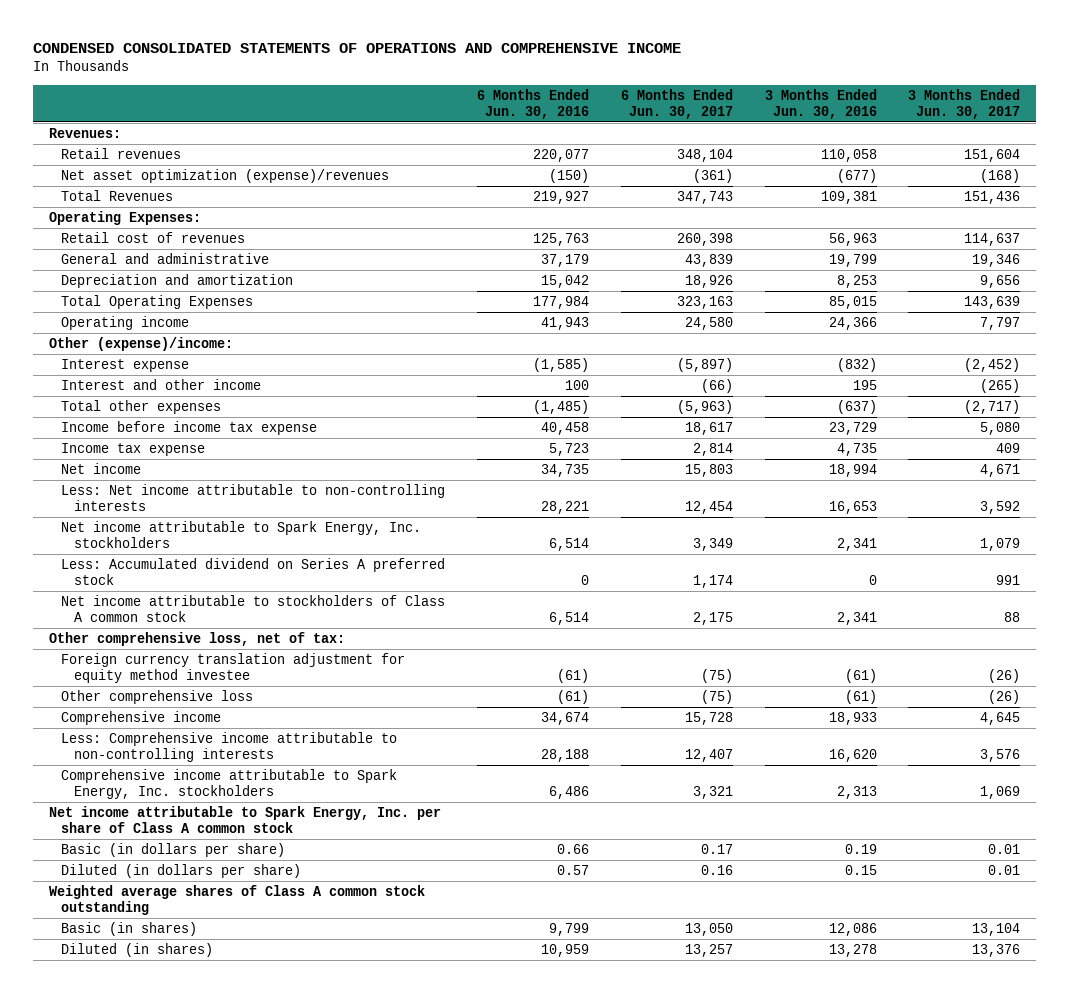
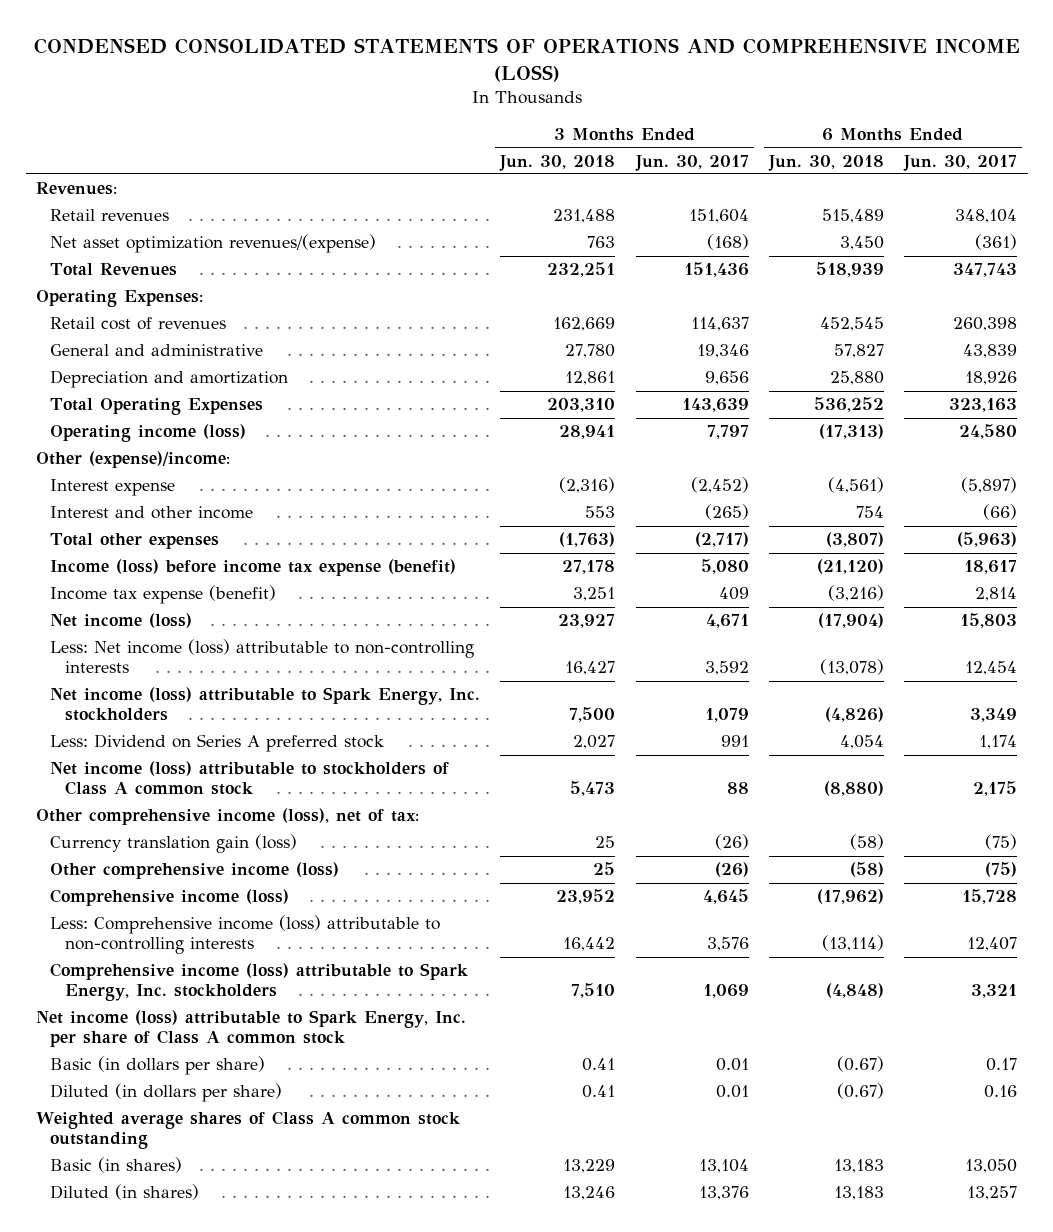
- CONDENSED CONSOLIDATED STATEMENTS OF OPERATIONS AND COMPREHENSIVE INCOME
+ CONDENSED CONSOLIDATED STATEMENTS OF OPERATIONS AND COMPREHENSIVE INCOME (LOSS)
- | 6 Months Ended Jun. 30, 2016 | 6 Months Ended Jun. 30, 2017 | 3 Months Ended Jun. 30, 2016 | 3 Months Ended Jun. 30, 2017
+ | 3 Months Ended Jun. 30, 2018 | 3 Months Ended Jun. 30, 2017 | 6 Months Ended Jun. 30, 2018 | 6 Months Ended Jun. 30, 2017
- Net asset optimization (expense)/revenues | (150) | (361) | (677) | (168)
+ Net asset optimization revenues/(expense) | 763 | (168) | 3,450 | (361)
- Operating income | 41,943 | 24,580 | 24,366 | 7,797
+ Operating income (loss) | 28,941 | 7,797 | (17,313) | 24,580
- Income before income tax expense | 40,458 | 18,617 | 23,729 | 5,080
- Income tax expense | 5,723 | 2,814 | 4,735 | 409
- Net income | 34,735 | 15,803 | 18,994 | 4,671
- Less: Net income attributable to non-controlling interests | 28,221 | 12,454 | 16,653 | 3,592
- Net income attributable to Spark Energy, Inc. stockholders | 6,514 | 3,349 | 2,341 | 1,079
- Less: Accumulated dividend on Series A preferred stock | 0 | 1,174 | 0 | 991
- Net income attributable to stockholders of Class A common stock | 6,514 | 2,175 | 2,341 | 88
- Other comprehensive loss, net of tax:
- Foreign currency translation adjustment for equity method investee | (61) | (75) | (61) | (26)
- Other comprehensive loss | (61) | (75) | (61) | (26)
- Comprehensive income | 34,674 | 15,728 | 18,933 | 4,645
- Less: Comprehensive income attributable to non-controlling interests | 28,188 | 12,407 | 16,620 | 3,576
- Comprehensive income attributable to Spark Energy, Inc. stockholders | 6,486 | 3,321 | 2,313 | 1,069
- Net income attributable to Spark Energy, Inc. per share of Class A common stock
+ Income (loss) before income tax expense (benefit) | 27,178 | 5,080 | (21,120) | 18,617
+ Income tax expense (benefit) | 3,251 | 409 | (3,216) | 2,814
+ Net income (loss) | 23,927 | 4,671 | (17,904) | 15,803
+ Less: Net income (loss) attributable to non-controlling interests | 16,427 | 3,592 | (13,078) | 12,454
+ Net income (loss) attributable to Spark Energy, Inc. stockholders | 7,500 | 1,079 | (4,826) | 3,349
+ Less: Dividend on Series A preferred stock | 2,027 | 991 | 4,054 | 1,174
+ Net income (loss) attributable to stockholders of Class A common stock | 5,473 | 88 | (8,880) | 2,175
+ Other comprehensive income (loss), net of tax:
+ Currency translation gain (loss) | 25 | (26) | (58) | (75)
+ Other comprehensive income (loss) | 25 | (26) | (58) | (75)
+ Comprehensive income (loss) | 23,952 | 4,645 | (17,962) | 15,728
+ Less: Comprehensive income (loss) attributable to non-controlling interests | 16,442 | 3,576 | (13,114) | 12,407
+ Comprehensive income (loss) attributable to Spark Energy, Inc. stockholders | 7,510 | 1,069 | (4,848) | 3,321
+ Net income (loss) attributable to Spark Energy, Inc. per share of Class A common stock

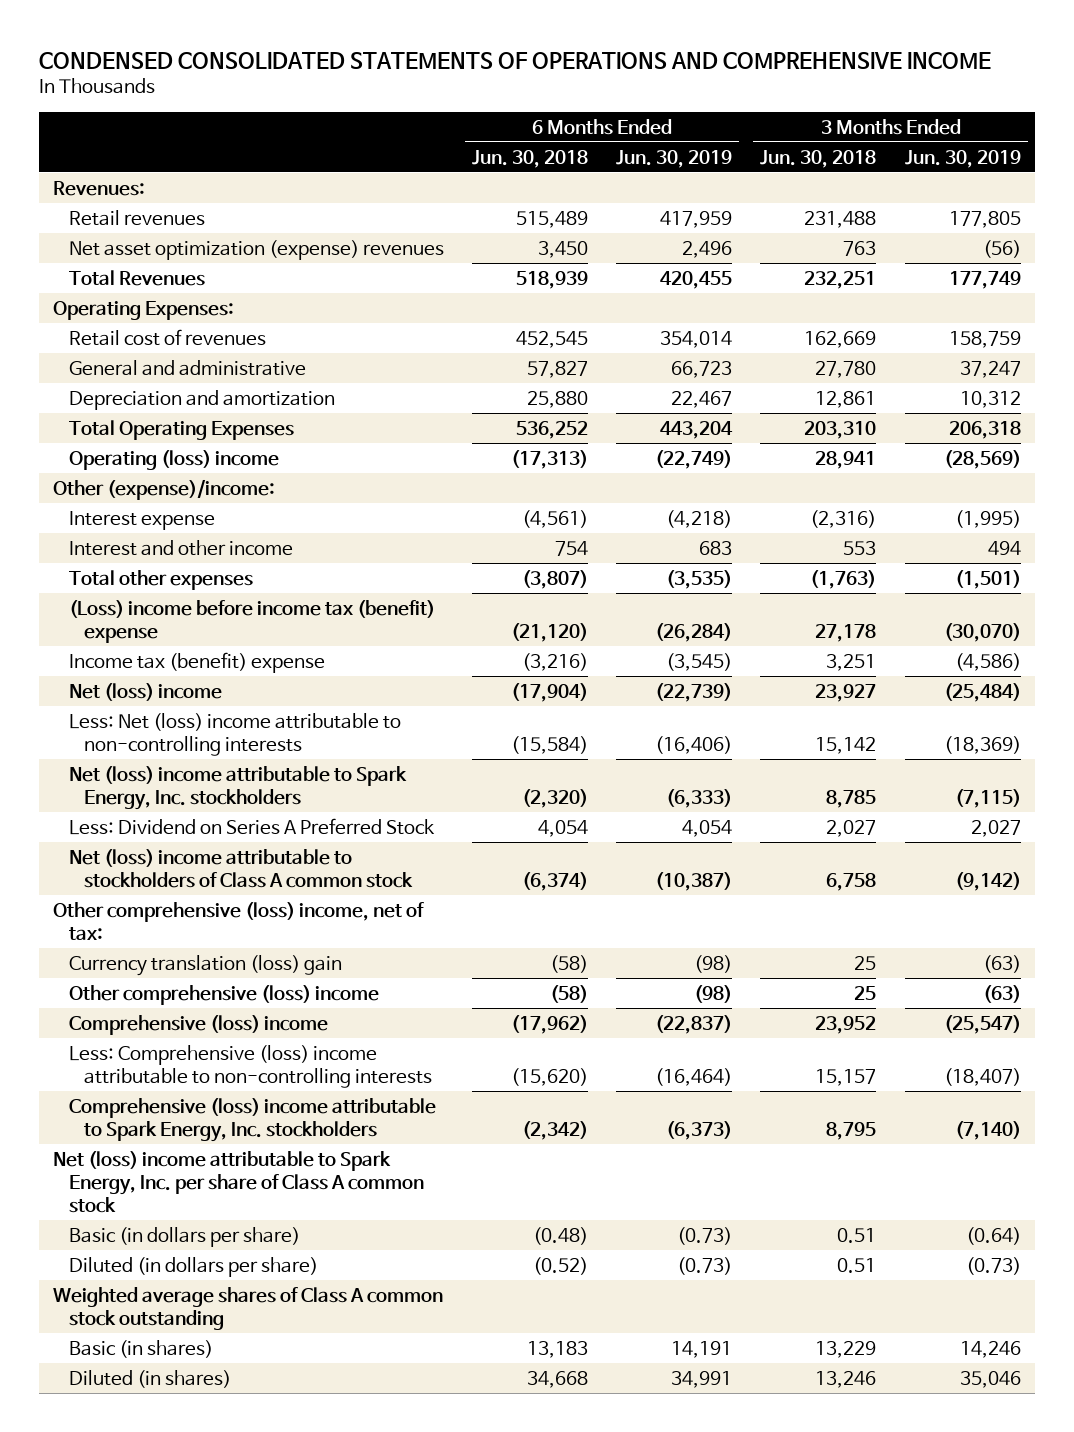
- CONDENSED CONSOLIDATED STATEMENTS OF OPERATIONS AND COMPREHENSIVE INCOME (LOSS)
+ CONDENSED CONSOLIDATED STATEMENTS OF OPERATIONS AND COMPREHENSIVE INCOME
- | 3 Months Ended Jun. 30, 2018 | 3 Months Ended Jun. 30, 2017 | 6 Months Ended Jun. 30, 2018 | 6 Months Ended Jun. 30, 2017
+ | 6 Months Ended Jun. 30, 2018 | 6 Months Ended Jun. 30, 2019 | 3 Months Ended Jun. 30, 2018 | 3 Months Ended Jun. 30, 2019
- Net asset optimization revenues/(expense) | 763 | (168) | 3,450 | (361)
+ Net asset optimization (expense) revenues | 3,450 | 2,496 | 763 | (56)
- Operating income (loss) | 28,941 | 7,797 | (17,313) | 24,580
+ Operating (loss) income | (17,313) | (22,749) | 28,941 | (28,569)
- Income (loss) before income tax expense (benefit) | 27,178 | 5,080 | (21,120) | 18,617
- Income tax expense (benefit) | 3,251 | 409 | (3,216) | 2,814
- Net income (loss) | 23,927 | 4,671 | (17,904) | 15,803
- Less: Net income (loss) attributable to non-controlling interests | 16,427 | 3,592 | (13,078) | 12,454
- Net income (loss) attributable to Spark Energy, Inc. stockholders | 7,500 | 1,079 | (4,826) | 3,349
- Less: Dividend on Series A preferred stock | 2,027 | 991 | 4,054 | 1,174
- Net income (loss) attributable to stockholders of Class A common stock | 5,473 | 88 | (8,880) | 2,175
- Other comprehensive income (loss), net of tax:
- Currency translation gain (loss) | 25 | (26) | (58) | (75)
- Other comprehensive income (loss) | 25 | (26) | (58) | (75)
- Comprehensive income (loss) | 23,952 | 4,645 | (17,962) | 15,728
- Less: Comprehensive income (loss) attributable to non-controlling interests | 16,442 | 3,576 | (13,114) | 12,407
- Comprehensive income (loss) attributable to Spark Energy, Inc. stockholders | 7,510 | 1,069 | (4,848) | 3,321
- Net income (loss) attributable to Spark Energy, Inc. per share of Class A common stock
- Basic (in dollars per share) | 0.41 | 0.01 | (0.67) | 0.17
- Diluted (in dollars per share) | 0.41 | 0.01 | (0.67) | 0.16
+ (Loss) income before income tax (benefit) expense | (21,120) | (26,284) | 27,178 | (30,070)
+ Income tax (benefit) expense | (3,216) | (3,545) | 3,251 | (4,586)
+ Net (loss) income | (17,904) | (22,739) | 23,927 | (25,484)
+ Less: Net (loss) income attributable to non-controlling interests | (15,584) | (16,406) | 15,142 | (18,369)
+ Net (loss) income attributable to Spark Energy, Inc. stockholders | (2,320) | (6,333) | 8,785 | (7,115)
+ Less: Dividend on Series A Preferred Stock | 4,054 | 4,054 | 2,027 | 2,027
+ Net (loss) income attributable to stockholders of Class A common stock | (6,374) | (10,387) | 6,758 | (9,142)
+ Other comprehensive (loss) income, net of tax:
+ Currency translation (loss) gain | (58) | (98) | 25 | (63)
+ Other comprehensive (loss) income | (58) | (98) | 25 | (63)
+ Comprehensive (loss) income | (17,962) | (22,837) | 23,952 | (25,547)
+ Less: Comprehensive (loss) income attributable to non-controlling interests | (15,620) | (16,464) | 15,157 | (18,407)
+ Comprehensive (loss) income attributable to Spark Energy, Inc. stockholders | (2,342) | (6,373) | 8,795 | (7,140)
+ Net (loss) income attributable to Spark Energy, Inc. per share of Class A common stock
+ Basic (in dollars per share) | (0.48) | (0.73) | 0.51 | (0.64)
+ Diluted (in dollars per share) | (0.52) | (0.73) | 0.51 | (0.73)
- Diluted (in shares) | 13,246 | 13,376 | 13,183 | 13,257
+ Diluted (in shares) | 34,668 | 34,991 | 13,246 | 35,046

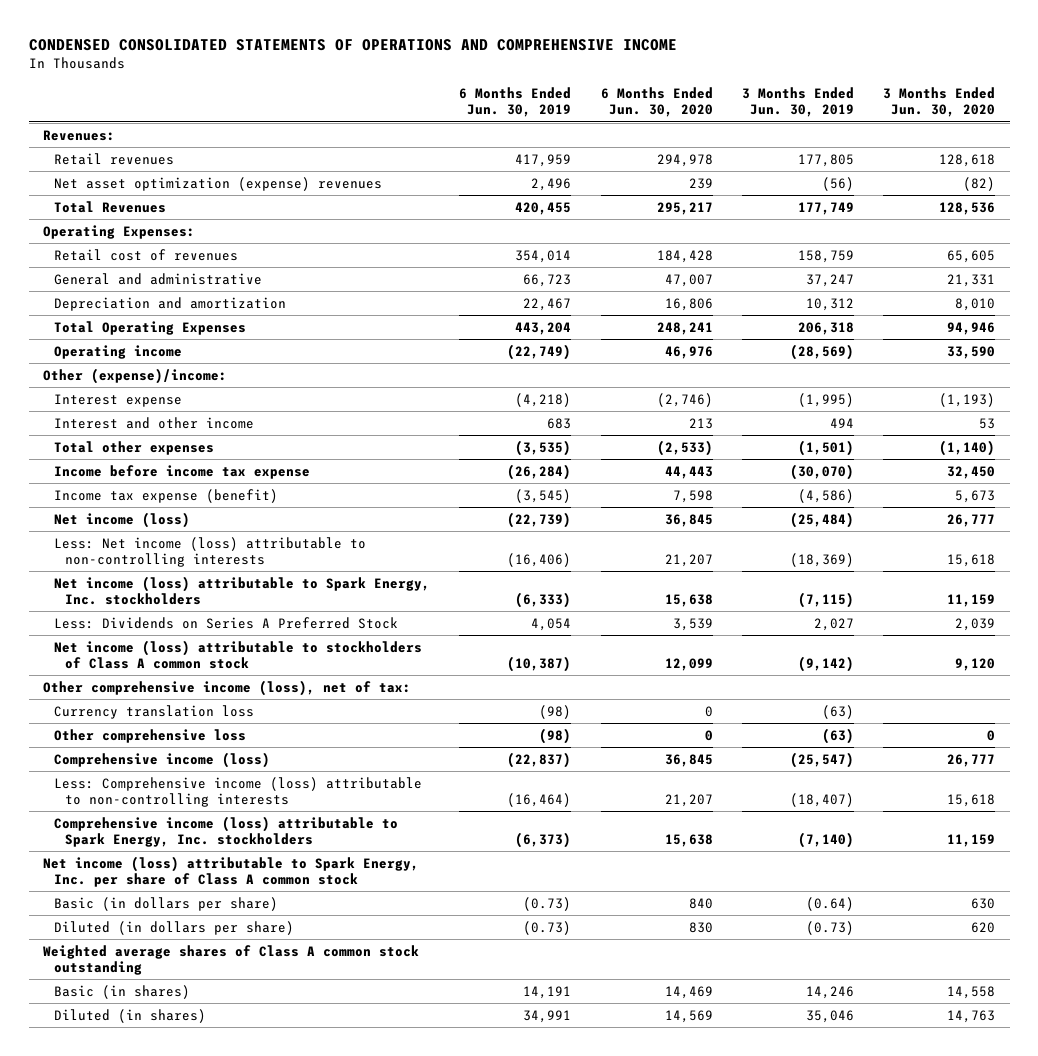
- | 6 Months Ended Jun. 30, 2018 | 6 Months Ended Jun. 30, 2019 | 3 Months Ended Jun. 30, 2018 | 3 Months Ended Jun. 30, 2019
+ | 6 Months Ended Jun. 30, 2019 | 6 Months Ended Jun. 30, 2020 | 3 Months Ended Jun. 30, 2019 | 3 Months Ended Jun. 30, 2020
- Operating (loss) income | (17,313) | (22,749) | 28,941 | (28,569)
+ Operating income | (22,749) | 46,976 | (28,569) | 33,590
- (Loss) income before income tax (benefit) expense | (21,120) | (26,284) | 27,178 | (30,070)
- Income tax (benefit) expense | (3,216) | (3,545) | 3,251 | (4,586)
- Net (loss) income | (17,904) | (22,739) | 23,927 | (25,484)
- Less: Net (loss) income attributable to non-controlling interests | (15,584) | (16,406) | 15,142 | (18,369)
- Net (loss) income attributable to Spark Energy, Inc. stockholders | (2,320) | (6,333) | 8,785 | (7,115)
- Less: Dividend on Series A Preferred Stock | 4,054 | 4,054 | 2,027 | 2,027
- Net (loss) income attributable to stockholders of Class A common stock | (6,374) | (10,387) | 6,758 | (9,142)
- Other comprehensive (loss) income, net of tax:
- Currency translation (loss) gain | (58) | (98) | 25 | (63)
- Other comprehensive (loss) income | (58) | (98) | 25 | (63)
- Comprehensive (loss) income | (17,962) | (22,837) | 23,952 | (25,547)
- Less: Comprehensive (loss) income attributable to non-controlling interests | (15,620) | (16,464) | 15,157 | (18,407)
- Comprehensive (loss) income attributable to Spark Energy, Inc. stockholders | (2,342) | (6,373) | 8,795 | (7,140)
- Net (loss) income attributable to Spark Energy, Inc. per share of Class A common stock
+ Income before income tax expense | (26,284) | 44,443 | (30,070) | 32,450
+ Income tax expense (benefit) | (3,545) | 7,598 | (4,586) | 5,673
+ Net income (loss) | (22,739) | 36,845 | (25,484) | 26,777
+ Less: Net income (loss) attributable to non-controlling interests | (16,406) | 21,207 | (18,369) | 15,618
+ Net income (loss) attributable to Spark Energy, Inc. stockholders | (6,333) | 15,638 | (7,115) | 11,159
+ Less: Dividends on Series A Preferred Stock | 4,054 | 3,539 | 2,027 | 2,039
+ Net income (loss) attributable to stockholders of Class A common stock | (10,387) | 12,099 | (9,142) | 9,120
+ Other comprehensive income (loss), net of tax:
+ Currency translation loss | (98) | 0 | (63) |
+ Other comprehensive loss | (98) | 0 | (63) | 0
+ Comprehensive income (loss) | (22,837) | 36,845 | (25,547) | 26,777
+ Less: Comprehensive income (loss) attributable to non-controlling interests | (16,464) | 21,207 | (18,407) | 15,618
+ Comprehensive income (loss) attributable to Spark Energy, Inc. stockholders | (6,373) | 15,638 | (7,140) | 11,159
+ Net income (loss) attributable to Spark Energy, Inc. per share of Class A common stock

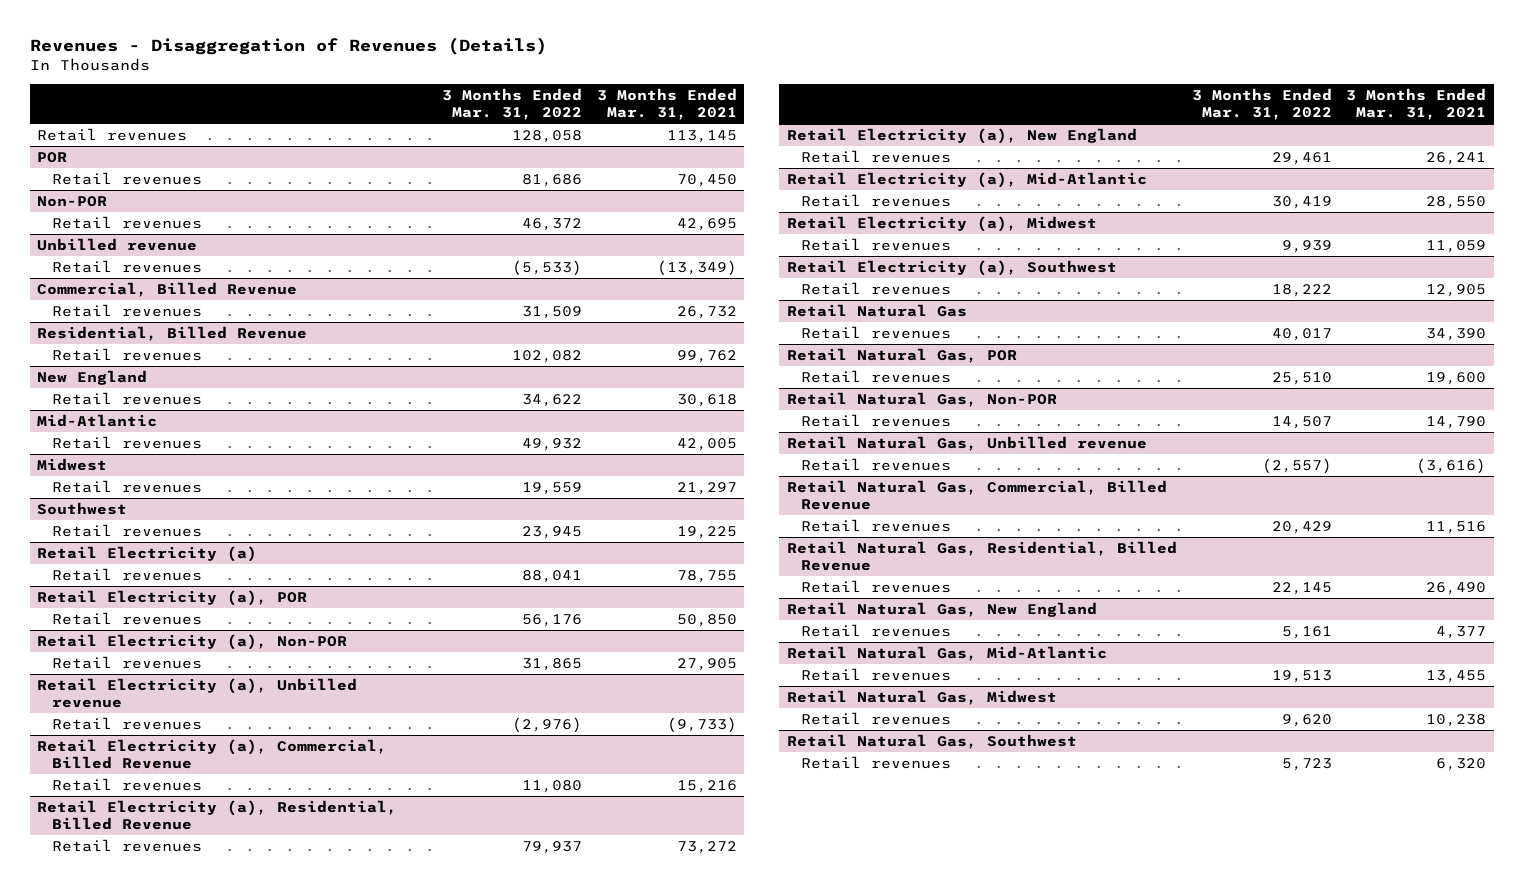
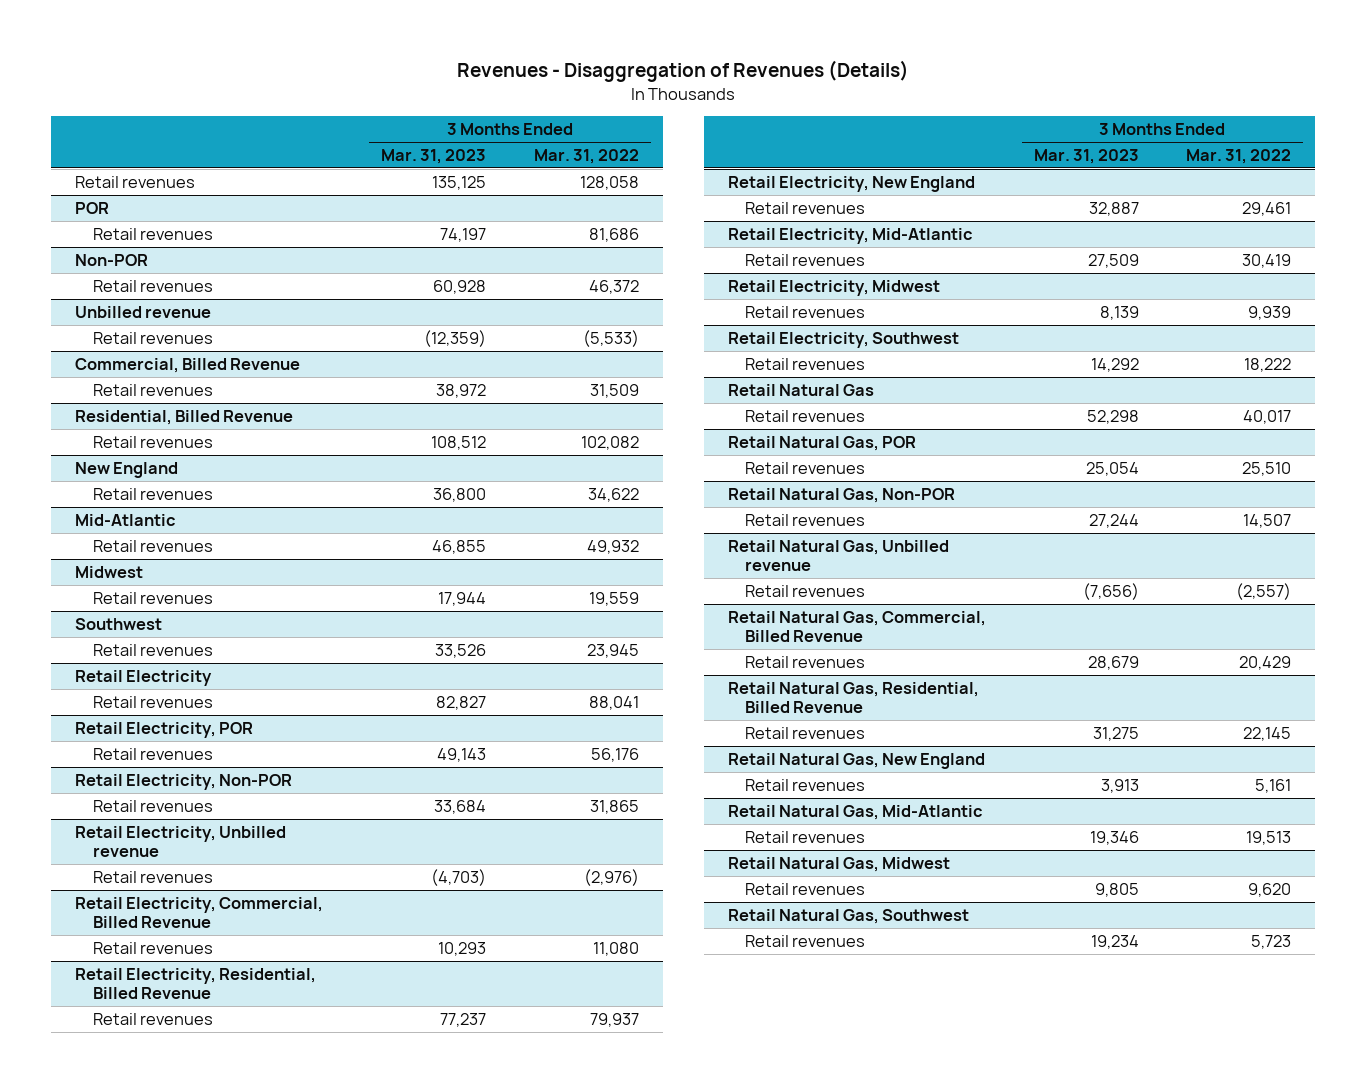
- | 3 Months Ended Mar. 31, 2022 | 3 Months Ended Mar. 31, 2021
+ | 3 Months Ended Mar. 31, 2023 | 3 Months Ended Mar. 31, 2022
- Retail Electricity (a)
+ Retail Electricity
- Retail Electricity (a), POR
+ Retail Electricity, POR
- Retail Electricity (a), Non-POR
+ Retail Electricity, Non-POR
- Retail Electricity (a), Unbilled revenue
+ Retail Electricity, Unbilled revenue
- Retail Electricity (a), Commercial, Billed Revenue
+ Retail Electricity, Commercial, Billed Revenue
- Retail Electricity (a), Residential, Billed Revenue
+ Retail Electricity, Residential, Billed Revenue
- Retail Electricity (a), New England
+ Retail Electricity, New England
- Retail Electricity (a), Mid-Atlantic
+ Retail Electricity, Mid-Atlantic
- Retail Electricity (a), Midwest
+ Retail Electricity, Midwest
- Retail Electricity (a), Southwest
+ Retail Electricity, Southwest

